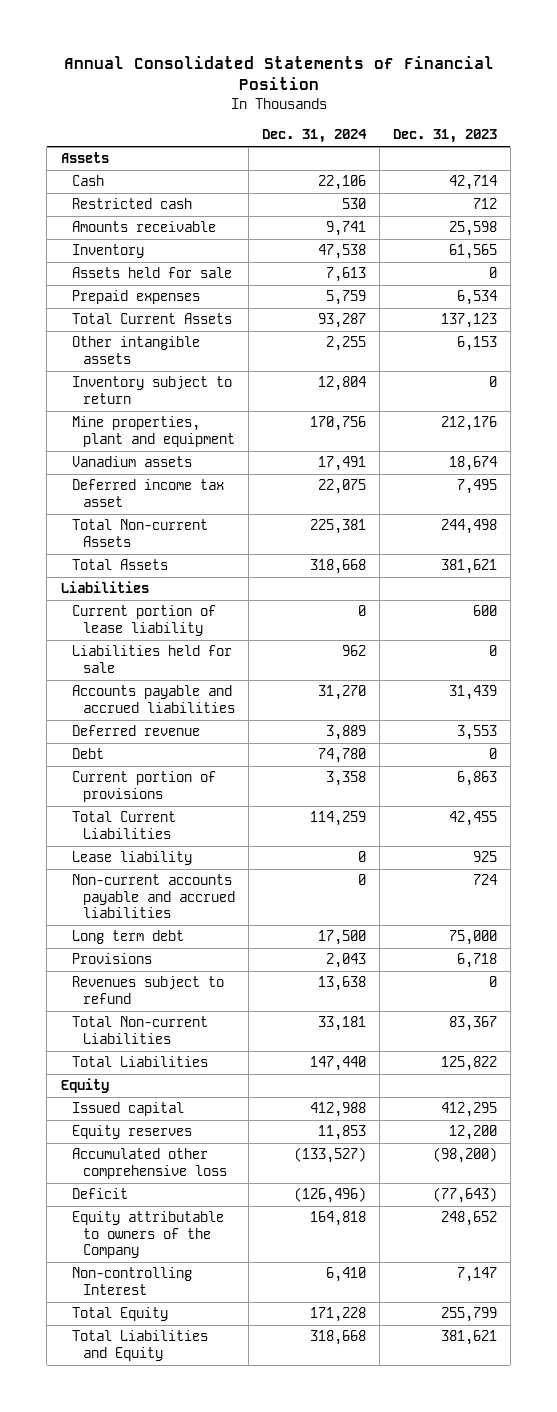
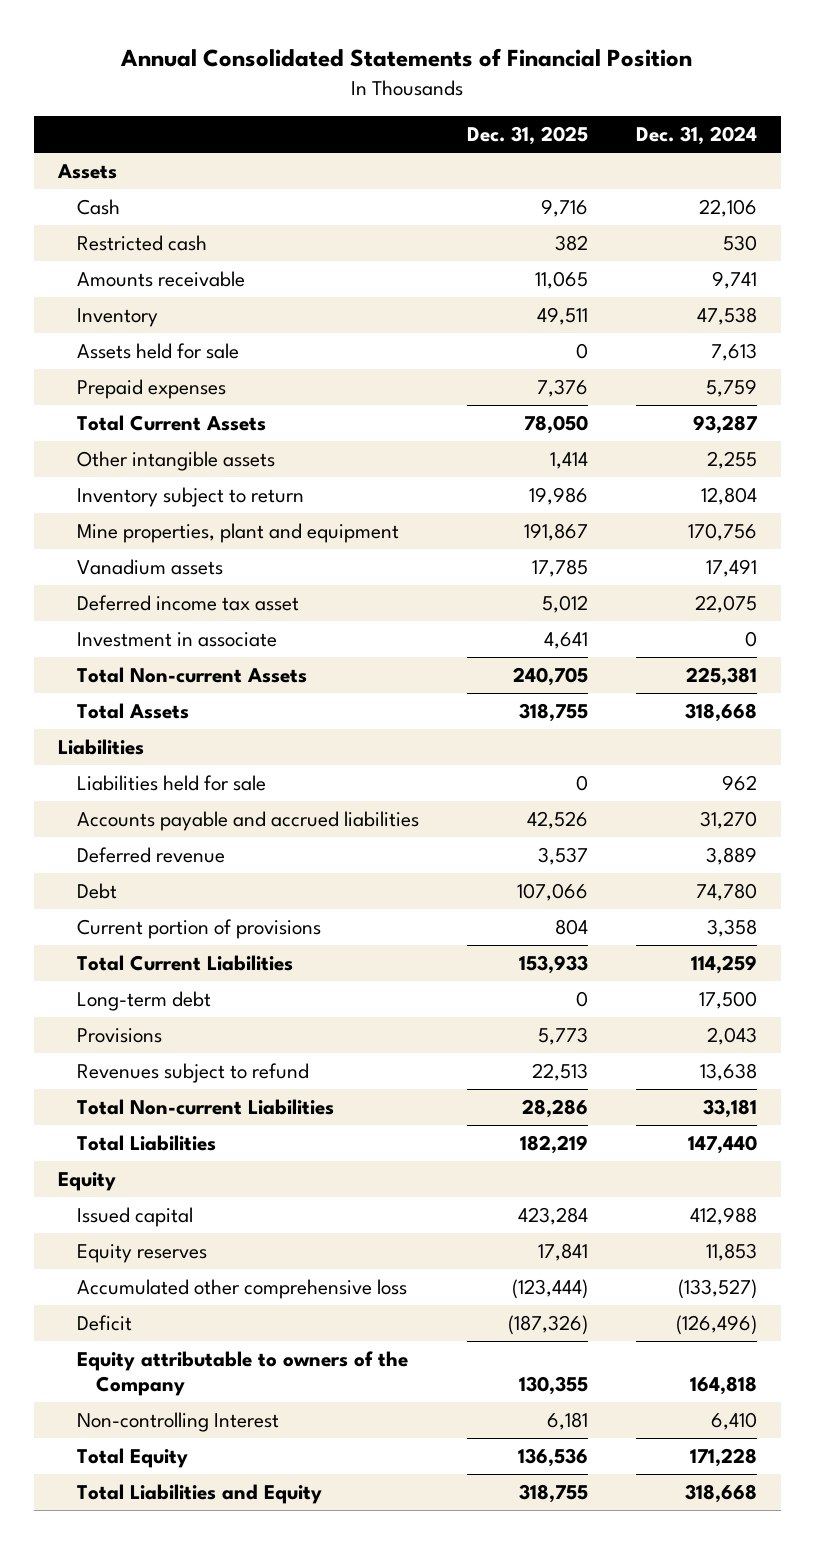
- | Dec. 31, 2024 | Dec. 31, 2023
+ | Dec. 31, 2025 | Dec. 31, 2024
+ Investment in associate | 4,641 | 0
- Current portion of lease liability | 0 | 600
- Lease liability | 0 | 925
- Non-current accounts payable and accrued liabilities | 0 | 724
- Long term debt | 17,500 | 75,000
+ Long-term debt | 0 | 17,500

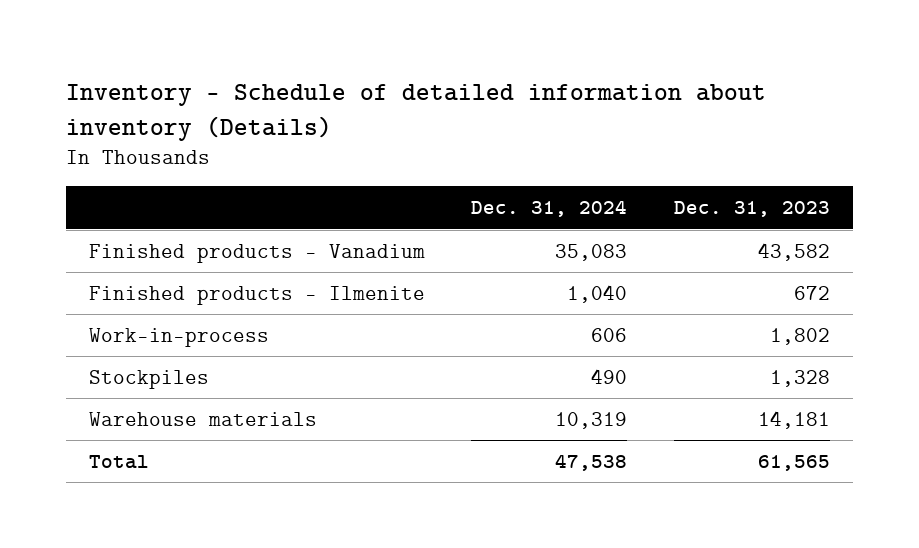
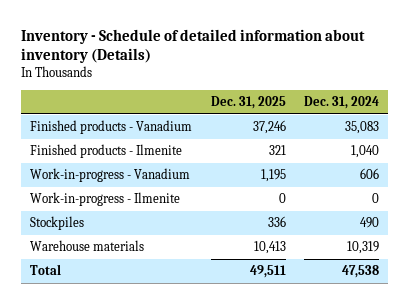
- | Dec. 31, 2024 | Dec. 31, 2023
+ | Dec. 31, 2025 | Dec. 31, 2024
- Work-in-process | 606 | 1,802
+ Work-in-progress - Vanadium | 1,195 | 606
+ Work-in-progress - Ilmenite | 0 | 0

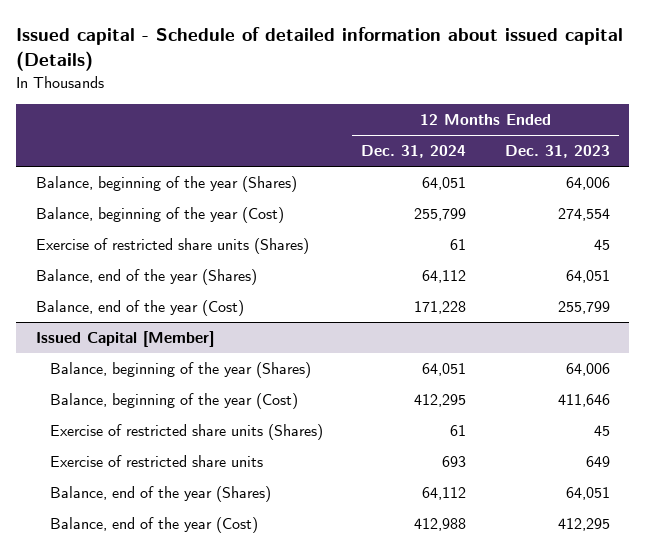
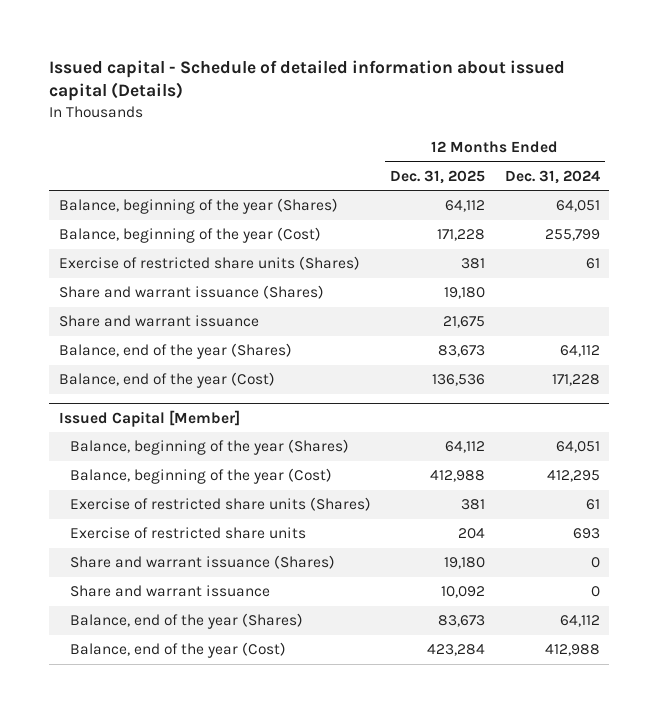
- | 12 Months Ended Dec. 31, 2024 | 12 Months Ended Dec. 31, 2023
+ | 12 Months Ended Dec. 31, 2025 | 12 Months Ended Dec. 31, 2024
+ Share and warrant issuance (Shares) | 19,180 |
+ Share and warrant issuance | 21,675 |
@ Issued Capital [Member]
+ Share and warrant issuance (Shares) | 19,180 | 0
+ Share and warrant issuance | 10,092 | 0

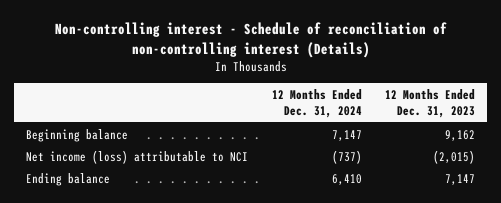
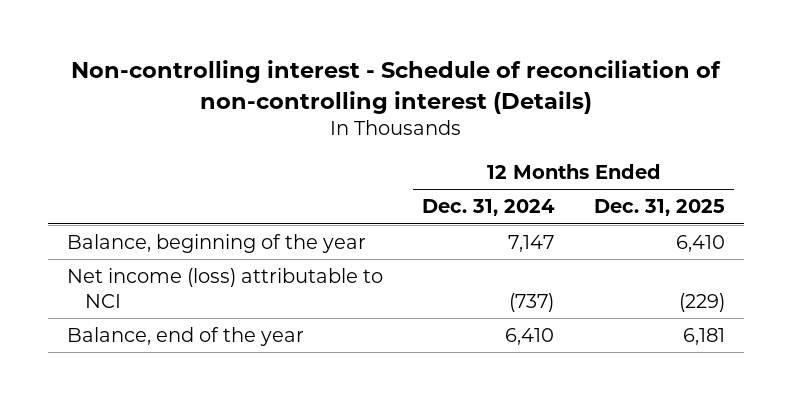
- | 12 Months Ended Dec. 31, 2024 | 12 Months Ended Dec. 31, 2023
+ | 12 Months Ended Dec. 31, 2024 | 12 Months Ended Dec. 31, 2025
- Beginning balance | 7,147 | 9,162
+ Balance, beginning of the year | 7,147 | 6,410
- Ending balance | 6,410 | 7,147
+ Balance, end of the year | 6,410 | 6,181

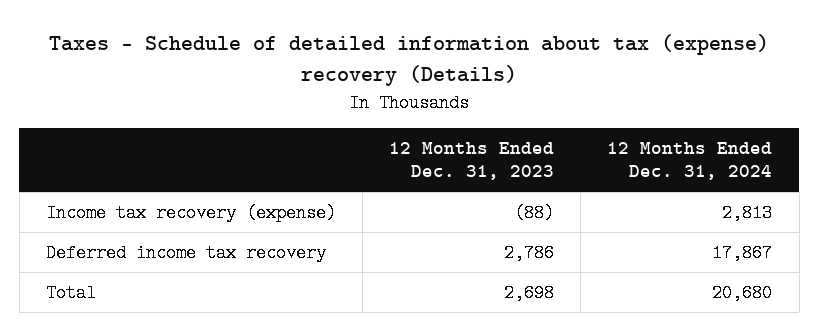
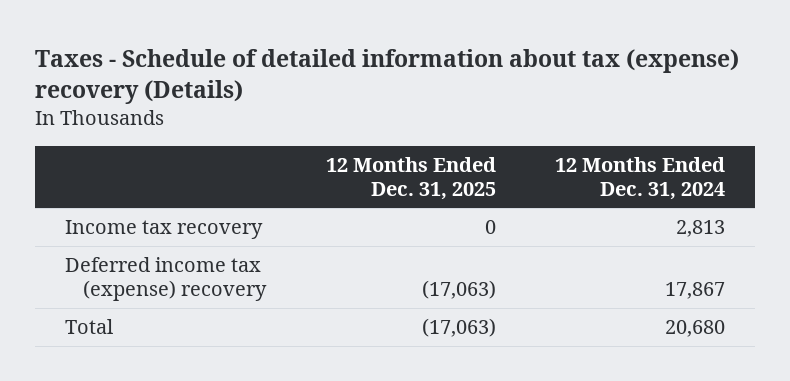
- | 12 Months Ended Dec. 31, 2023 | 12 Months Ended Dec. 31, 2024
+ | 12 Months Ended Dec. 31, 2025 | 12 Months Ended Dec. 31, 2024
- Income tax recovery (expense) | (88) | 2,813
- Deferred income tax recovery | 2,786 | 17,867
+ Income tax recovery | 0 | 2,813
+ Deferred income tax (expense) recovery | (17,063) | 17,867

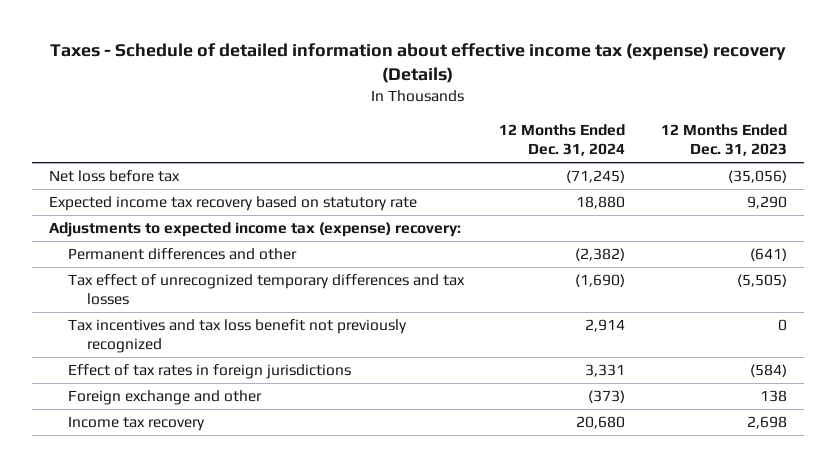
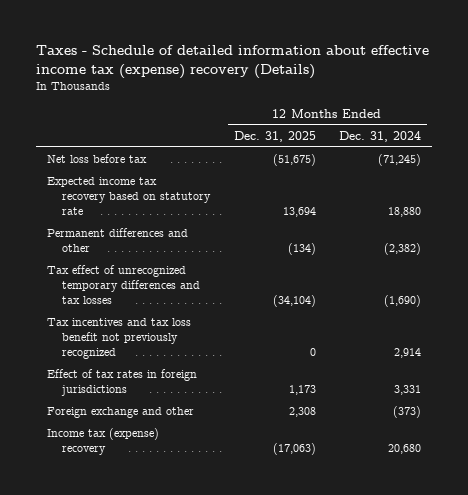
- | 12 Months Ended Dec. 31, 2024 | 12 Months Ended Dec. 31, 2023
+ | 12 Months Ended Dec. 31, 2025 | 12 Months Ended Dec. 31, 2024
- Adjustments to expected income tax (expense) recovery:
- Income tax recovery | 20,680 | 2,698
+ Income tax (expense) recovery | (17,063) | 20,680

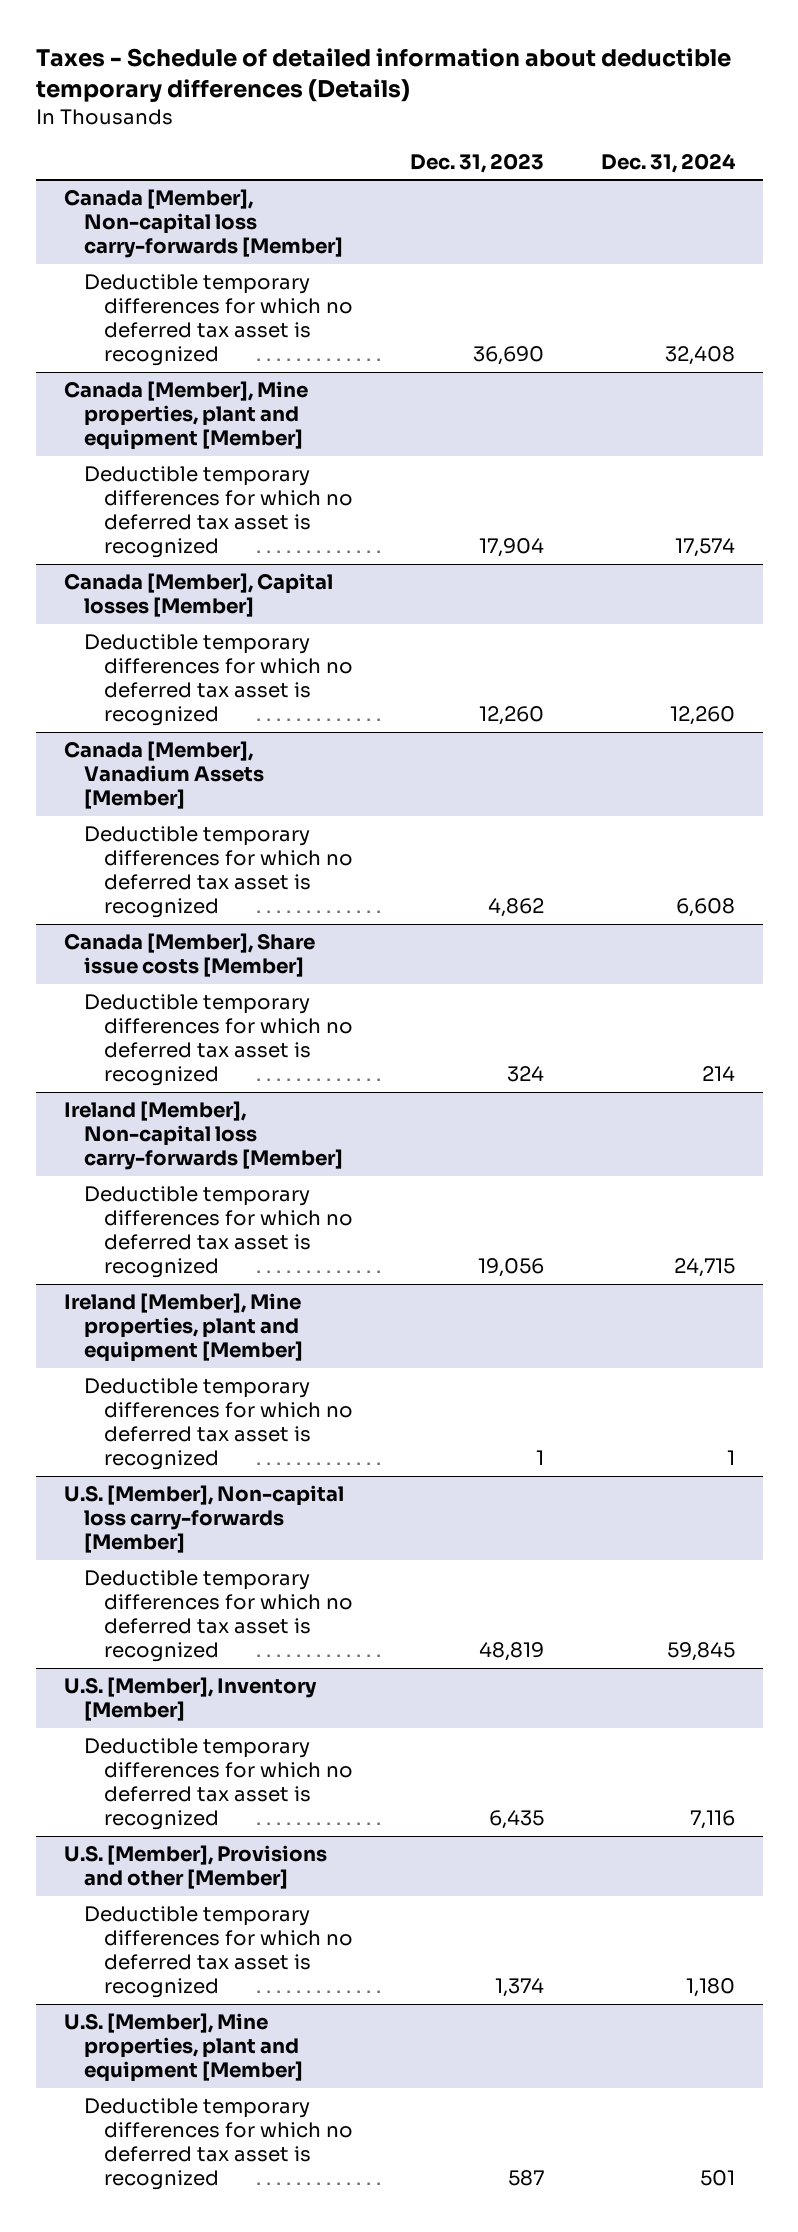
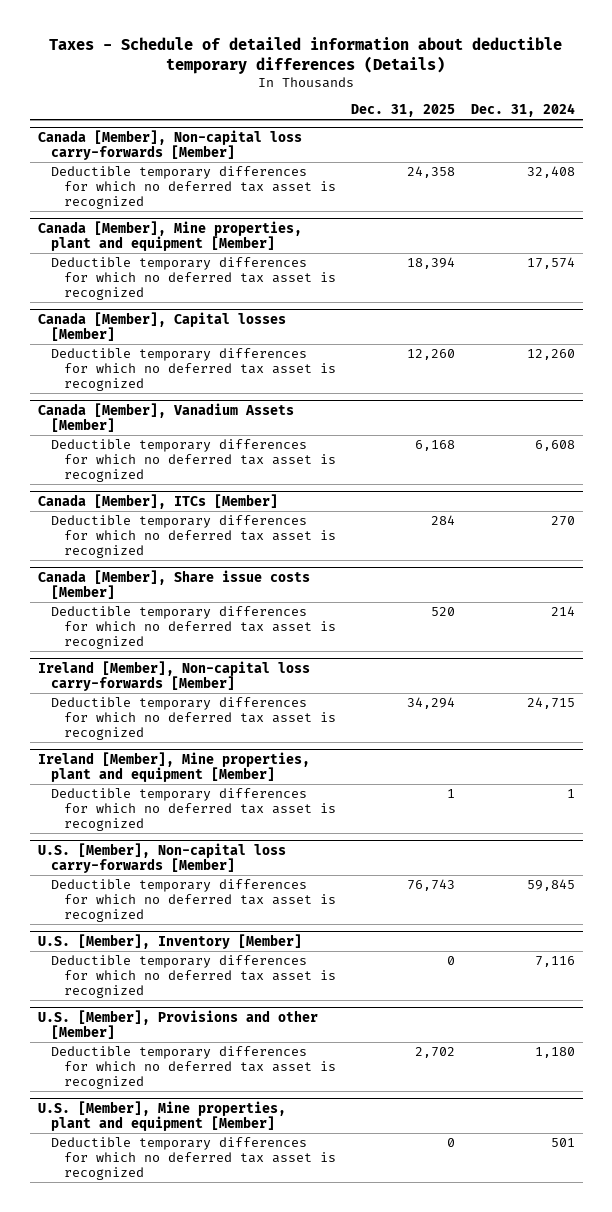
- | Dec. 31, 2023 | Dec. 31, 2024
+ | Dec. 31, 2025 | Dec. 31, 2024
+ Canada [Member], ITCs [Member]
+ Deductible temporary differences for which no deferred tax asset is recognized | 284 | 270

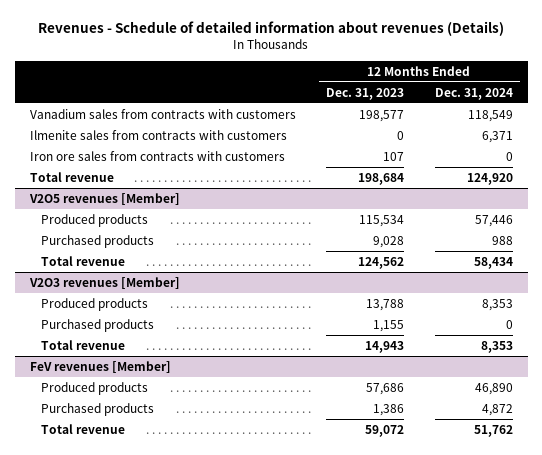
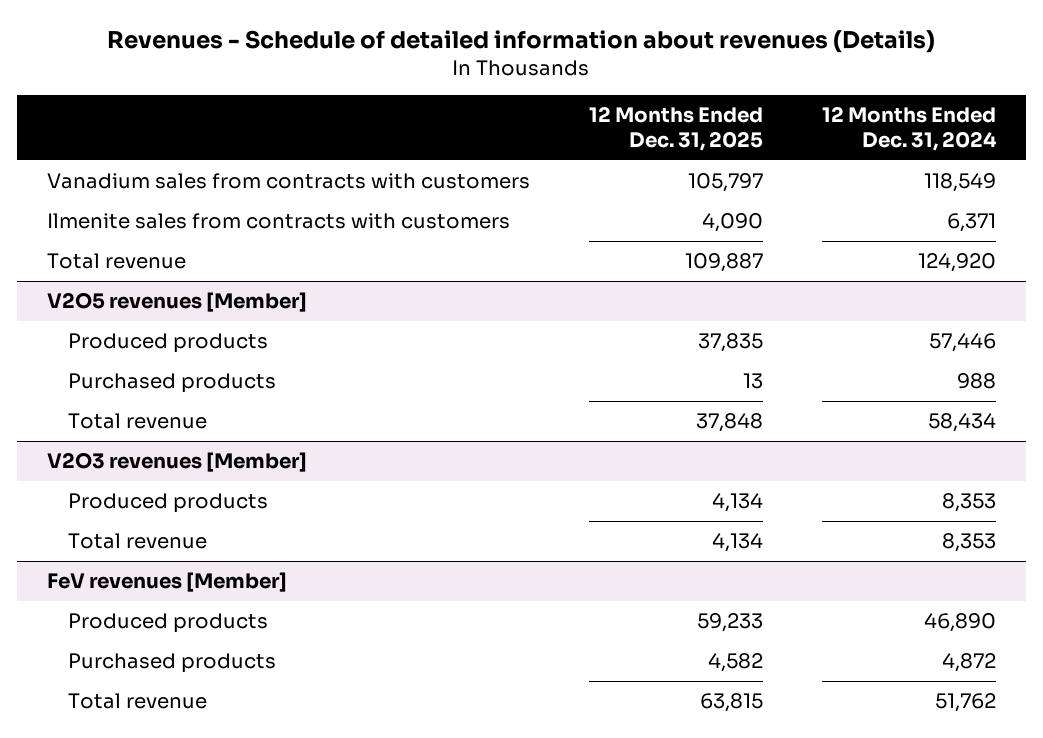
- | 12 Months Ended Dec. 31, 2023 | 12 Months Ended Dec. 31, 2024
+ | 12 Months Ended Dec. 31, 2025 | 12 Months Ended Dec. 31, 2024
- Iron ore sales from contracts with customers | 107 | 0
@ V2O3 revenues [Member]
- Purchased products | 1,155 | 0

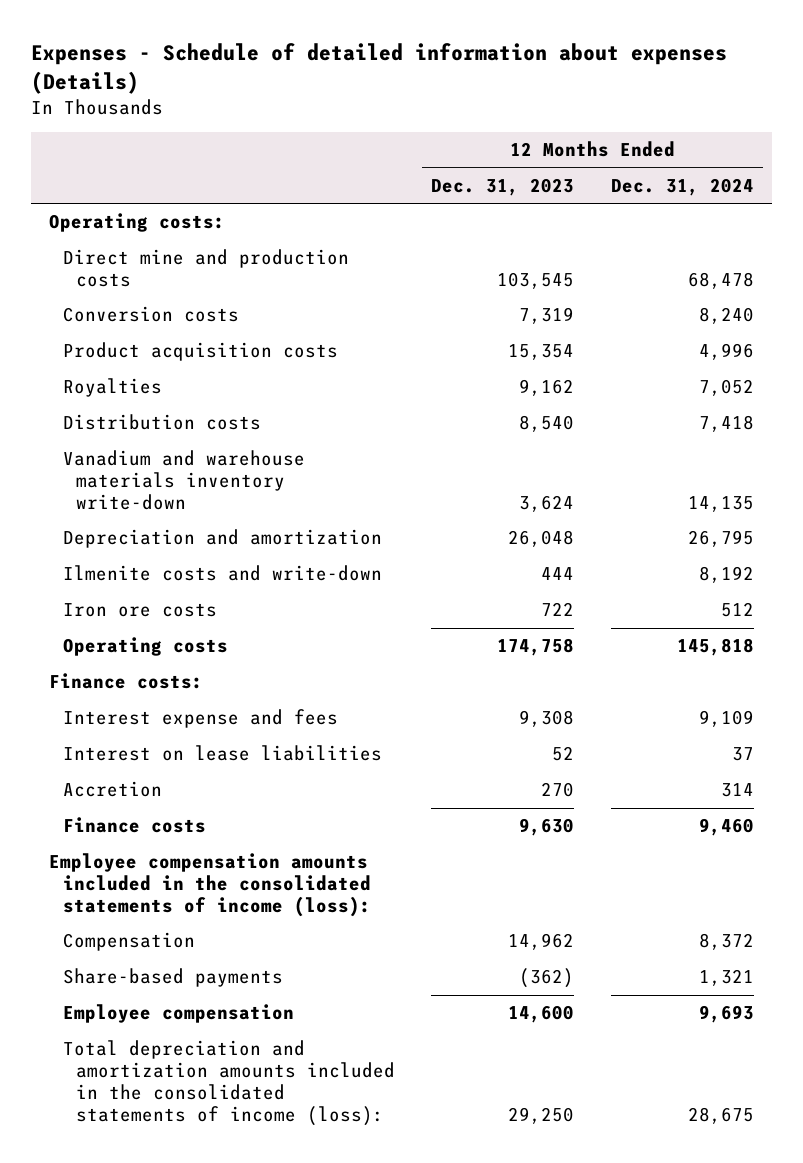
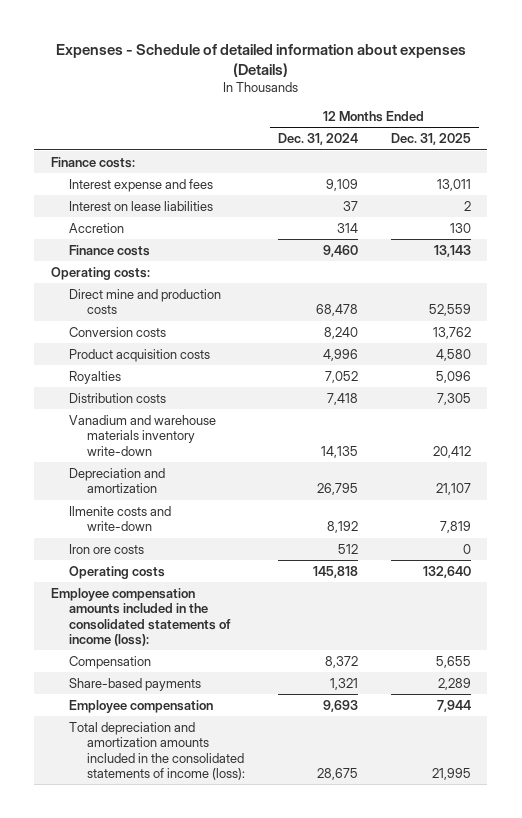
- | 12 Months Ended Dec. 31, 2023 | 12 Months Ended Dec. 31, 2024
+ | 12 Months Ended Dec. 31, 2024 | 12 Months Ended Dec. 31, 2025
moved up: Finance costs:
moved up: Interest expense and fees | 9,109 | 13,011
moved up: Interest on lease liabilities | 37 | 2
moved up: Accretion | 314 | 130
moved up: Finance costs | 9,460 | 13,143

